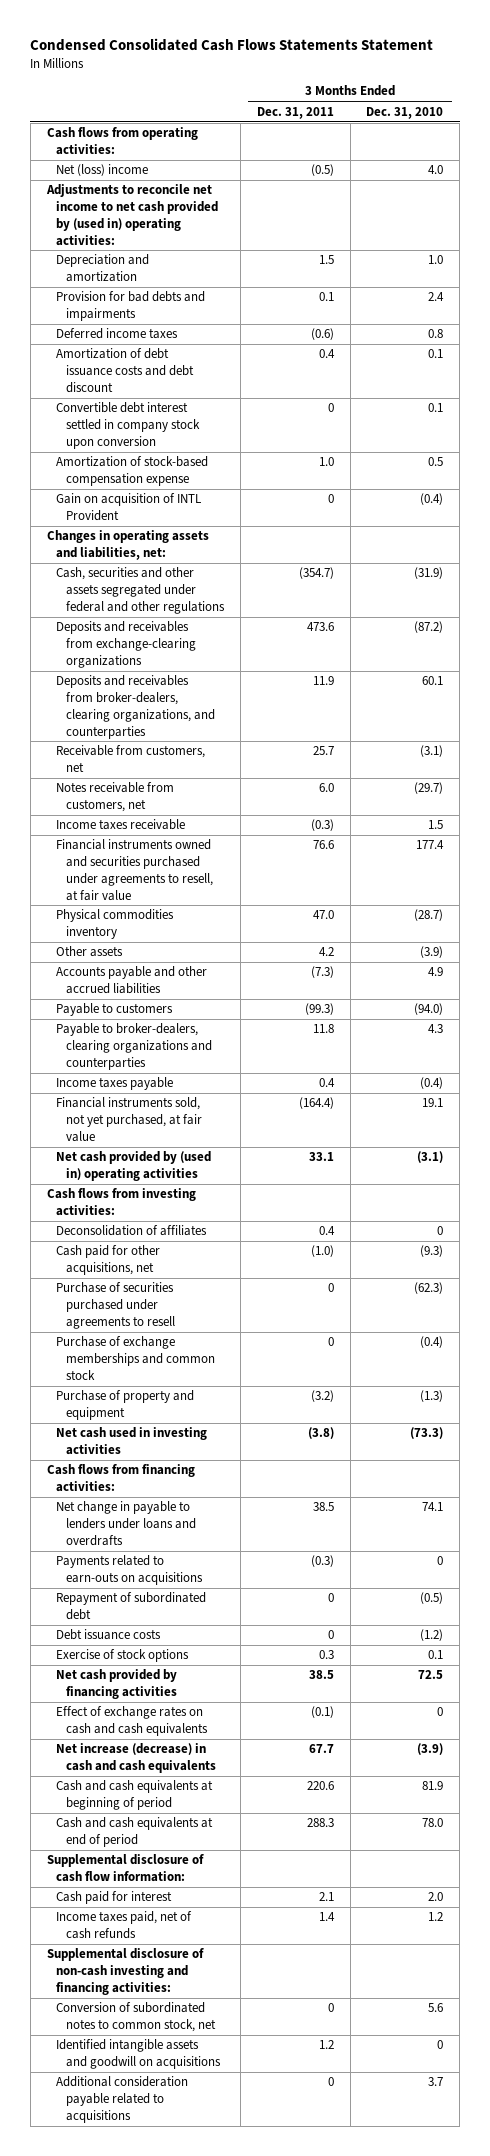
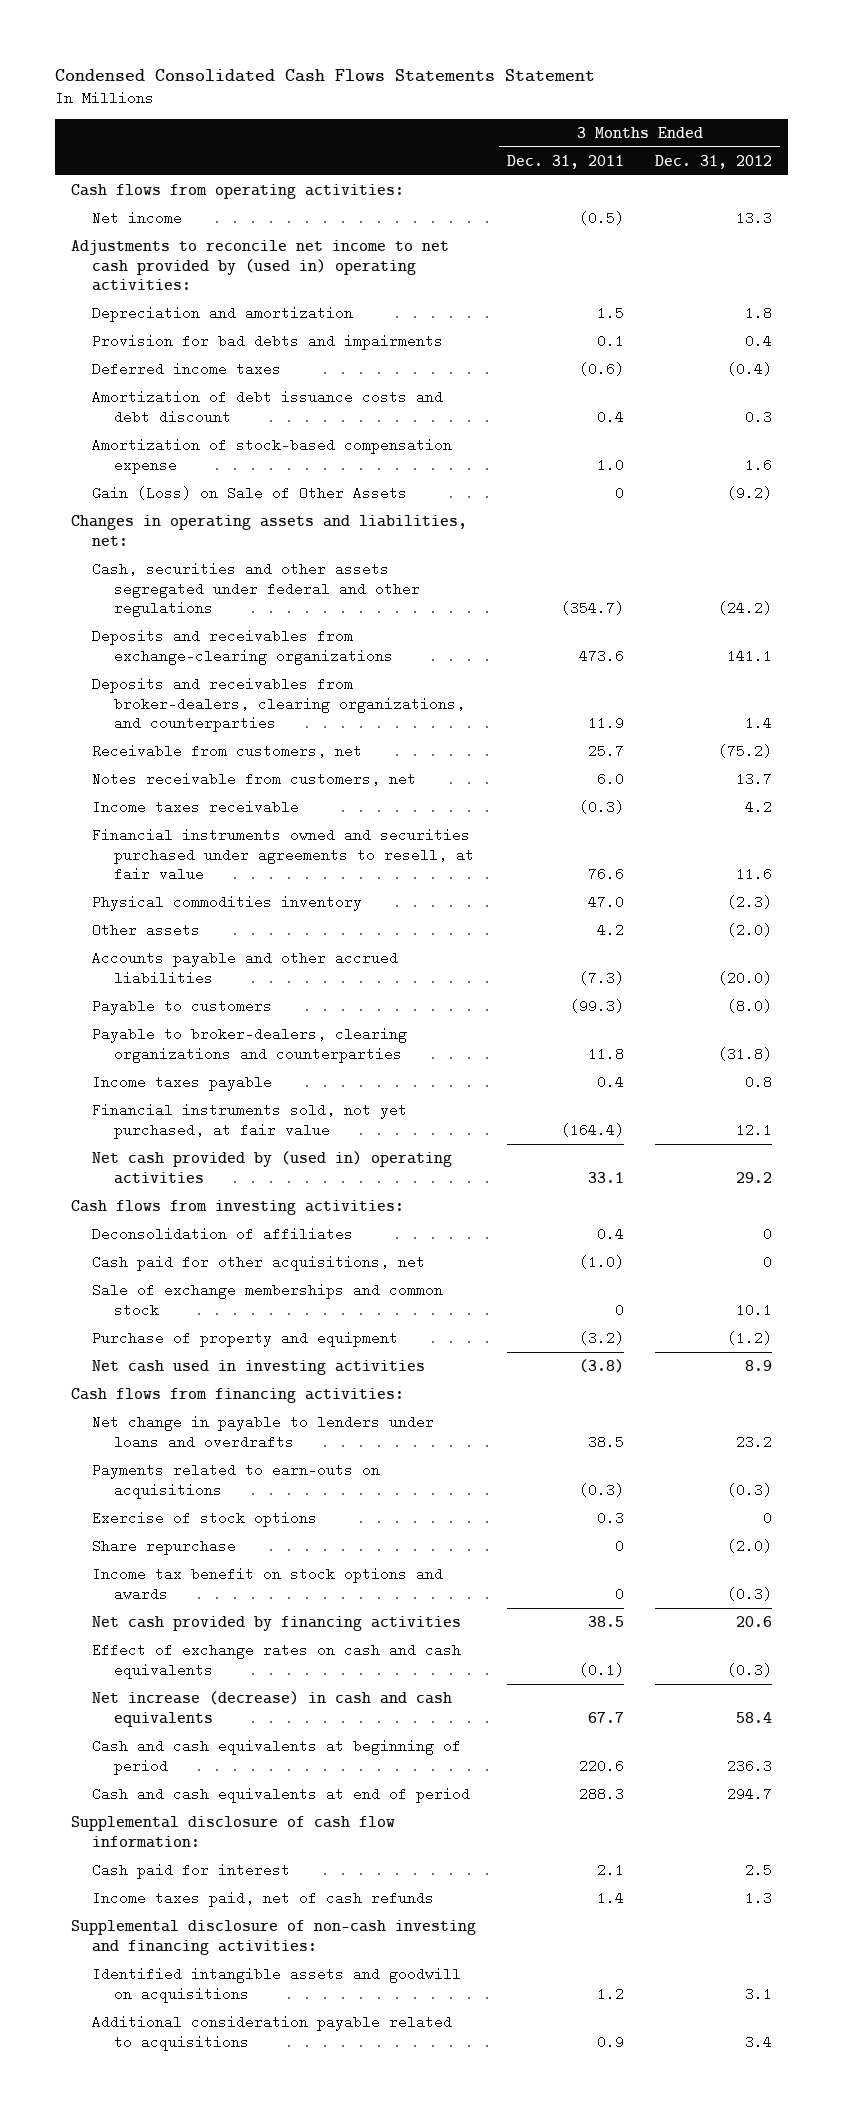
- | 3 Months Ended Dec. 31, 2011 | 3 Months Ended Dec. 31, 2010
+ | 3 Months Ended Dec. 31, 2011 | 3 Months Ended Dec. 31, 2012
- Net (loss) income | (0.5) | 4.0
+ Net income | (0.5) | 13.3
- Convertible debt interest settled in company stock upon conversion | 0 | 0.1
- Gain on acquisition of INTL Provident | 0 | (0.4)
+ Gain (Loss) on Sale of Other Assets | 0 | (9.2)
- Purchase of securities purchased under agreements to resell | 0 | (62.3)
- Purchase of exchange memberships and common stock | 0 | (0.4)
+ Sale of exchange memberships and common stock | 0 | 10.1
- Repayment of subordinated debt | 0 | (0.5)
- Debt issuance costs | 0 | (1.2)
+ Share repurchase | 0 | (2.0)
+ Income tax benefit on stock options and awards | 0 | (0.3)
- Conversion of subordinated notes to common stock, net | 0 | 5.6
- Additional consideration payable related to acquisitions | 0 | 3.7
+ Additional consideration payable related to acquisitions | 0.9 | 3.4

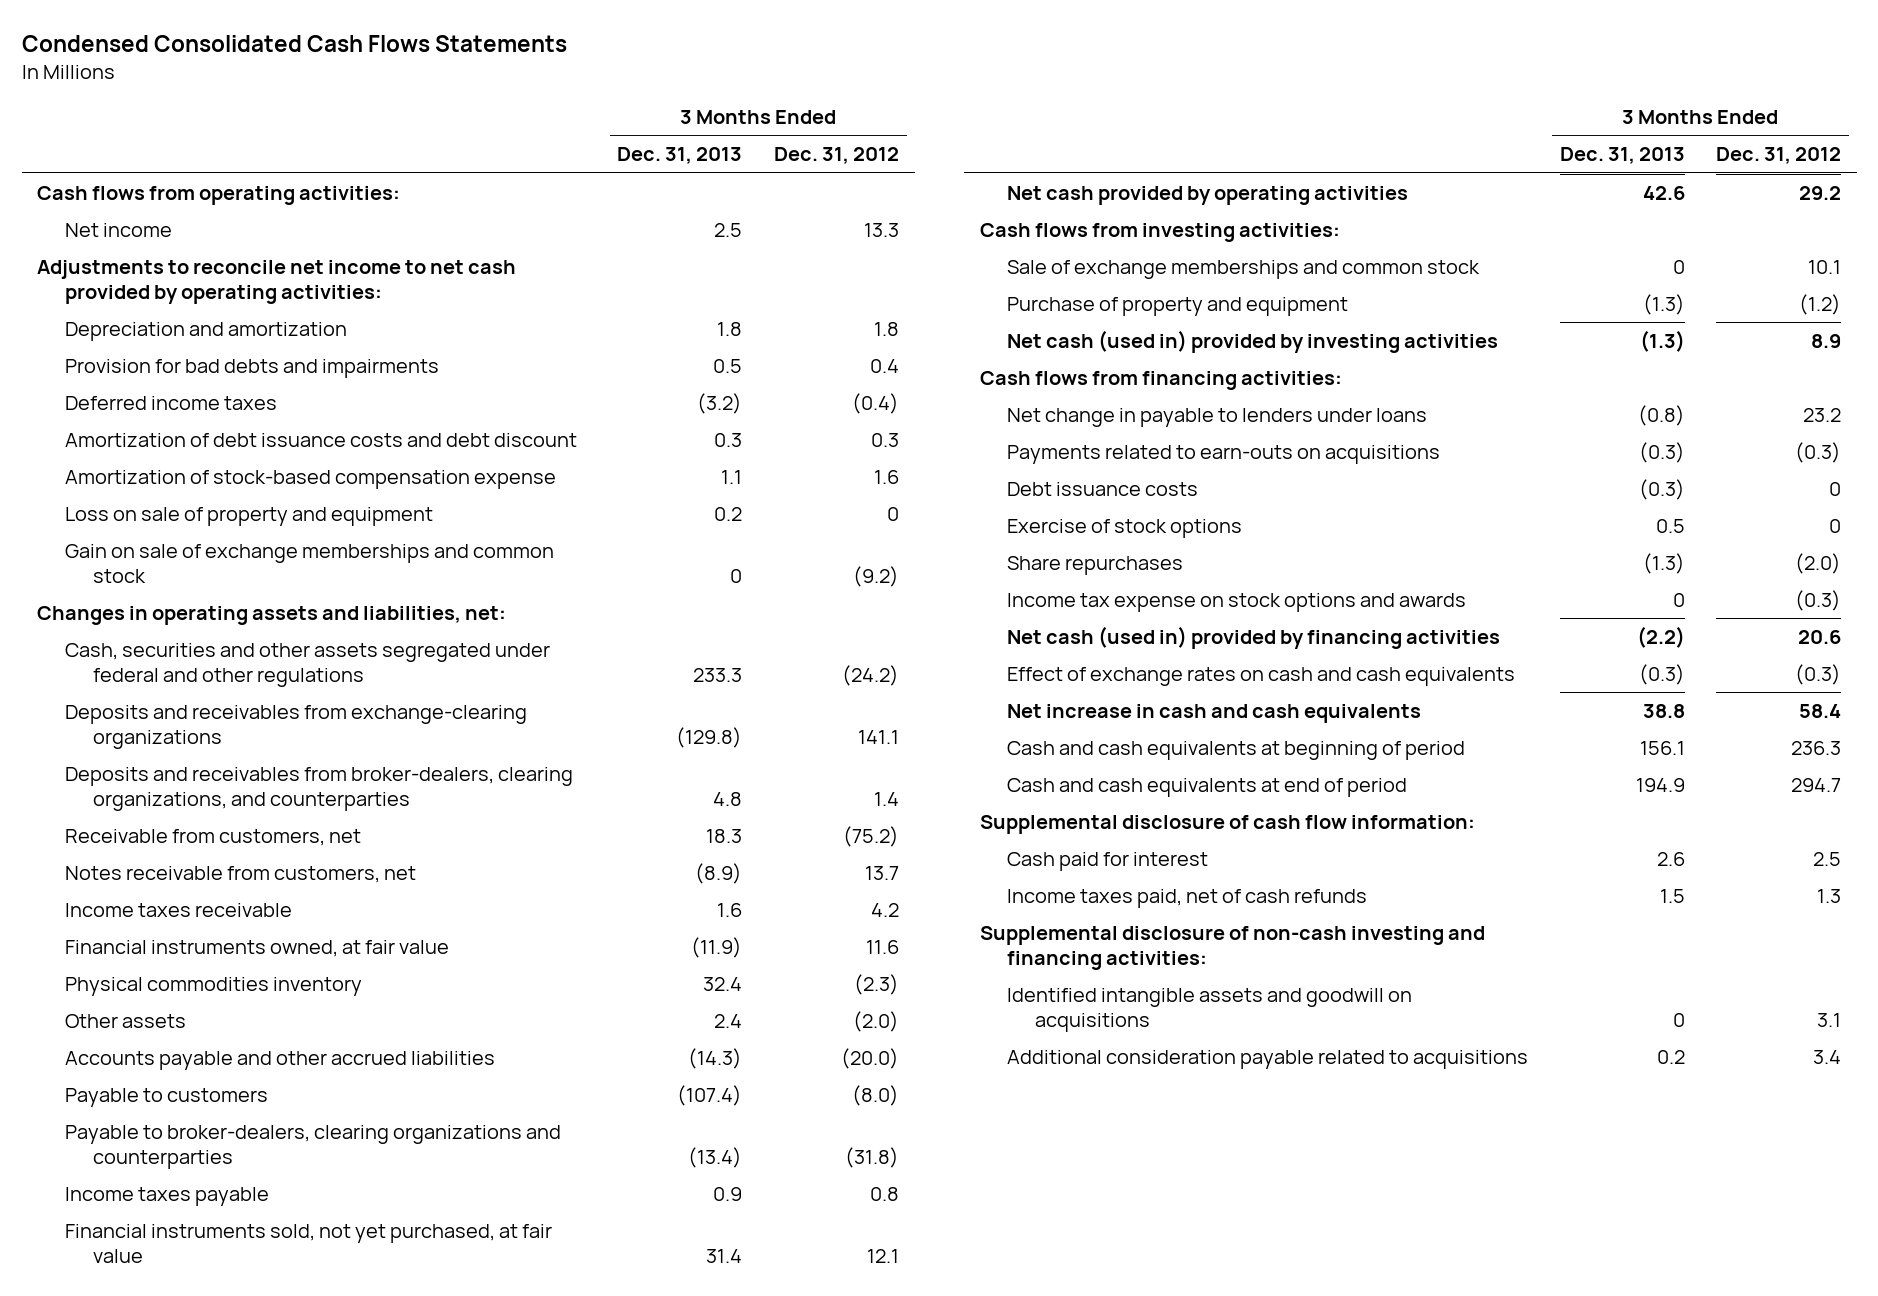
- Condensed Consolidated Cash Flows Statements Statement
+ Condensed Consolidated Cash Flows Statements
- | 3 Months Ended Dec. 31, 2011 | 3 Months Ended Dec. 31, 2012
+ | 3 Months Ended Dec. 31, 2013 | 3 Months Ended Dec. 31, 2012
- Adjustments to reconcile net income to net cash provided by (used in) operating activities:
+ Adjustments to reconcile net income to net cash provided by operating activities:
- Gain (Loss) on Sale of Other Assets | 0 | (9.2)
+ Loss on sale of property and equipment | 0.2 | 0
+ Gain on sale of exchange memberships and common stock | 0 | (9.2)
- Financial instruments owned and securities purchased under agreements to resell, at fair value | 76.6 | 11.6
+ Financial instruments owned, at fair value | (11.9) | 11.6
- Net cash provided by (used in) operating activities | 33.1 | 29.2
+ Net cash provided by operating activities | 42.6 | 29.2
- Deconsolidation of affiliates | 0.4 | 0
- Cash paid for other acquisitions, net | (1.0) | 0
- Net cash used in investing activities | (3.8) | 8.9
+ Net cash (used in) provided by investing activities | (1.3) | 8.9
- Net change in payable to lenders under loans and overdrafts | 38.5 | 23.2
+ Net change in payable to lenders under loans | (0.8) | 23.2
+ Debt issuance costs | (0.3) | 0
- Share repurchase | 0 | (2.0)
- Income tax benefit on stock options and awards | 0 | (0.3)
- Net cash provided by financing activities | 38.5 | 20.6
+ Share repurchases | (1.3) | (2.0)
+ Income tax expense on stock options and awards | 0 | (0.3)
+ Net cash (used in) provided by financing activities | (2.2) | 20.6
- Net increase (decrease) in cash and cash equivalents | 67.7 | 58.4
+ Net increase in cash and cash equivalents | 38.8 | 58.4

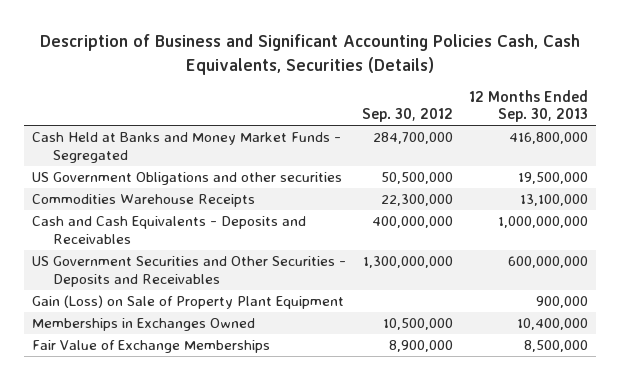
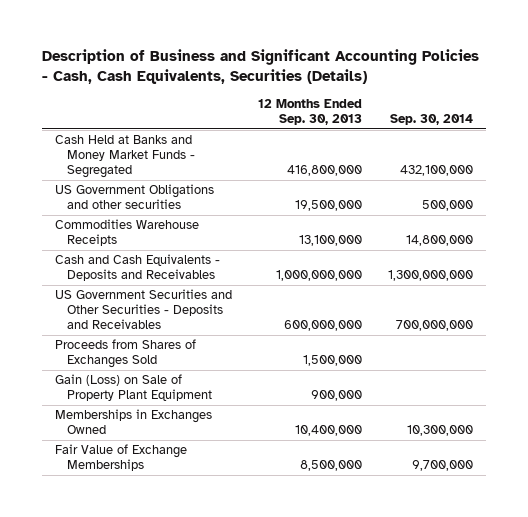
- Description of Business and Significant Accounting Policies Cash, Cash Equivalents, Securities (Details)
+ Description of Business and Significant Accounting Policies - Cash, Cash Equivalents, Securities (Details)
- | Sep. 30, 2012 | 12 Months Ended Sep. 30, 2013
+ | 12 Months Ended Sep. 30, 2013 | Sep. 30, 2014
+ Proceeds from Shares of Exchanges Sold | 1,500,000 |

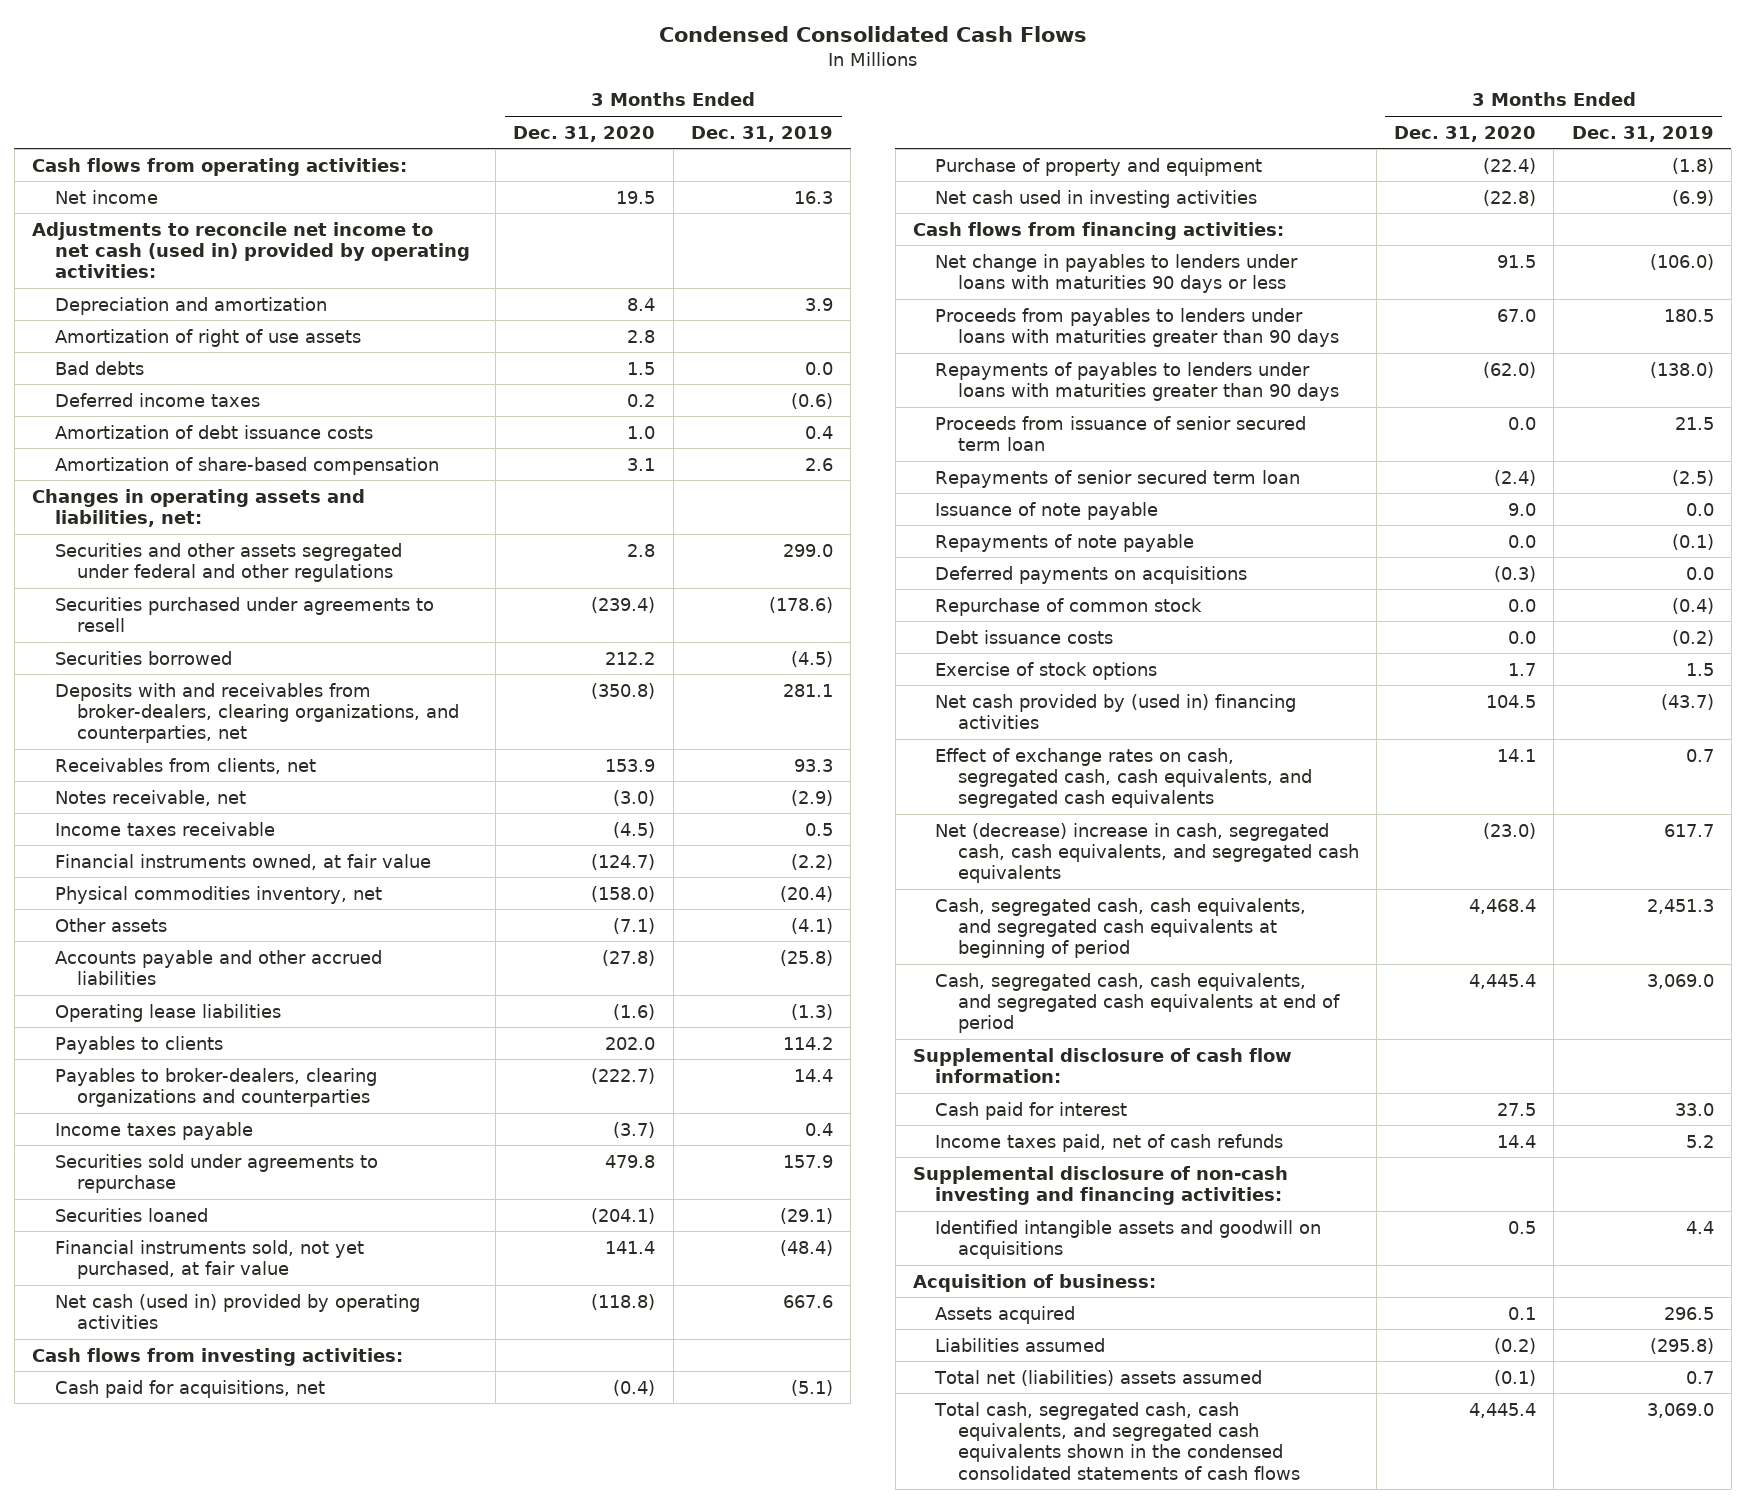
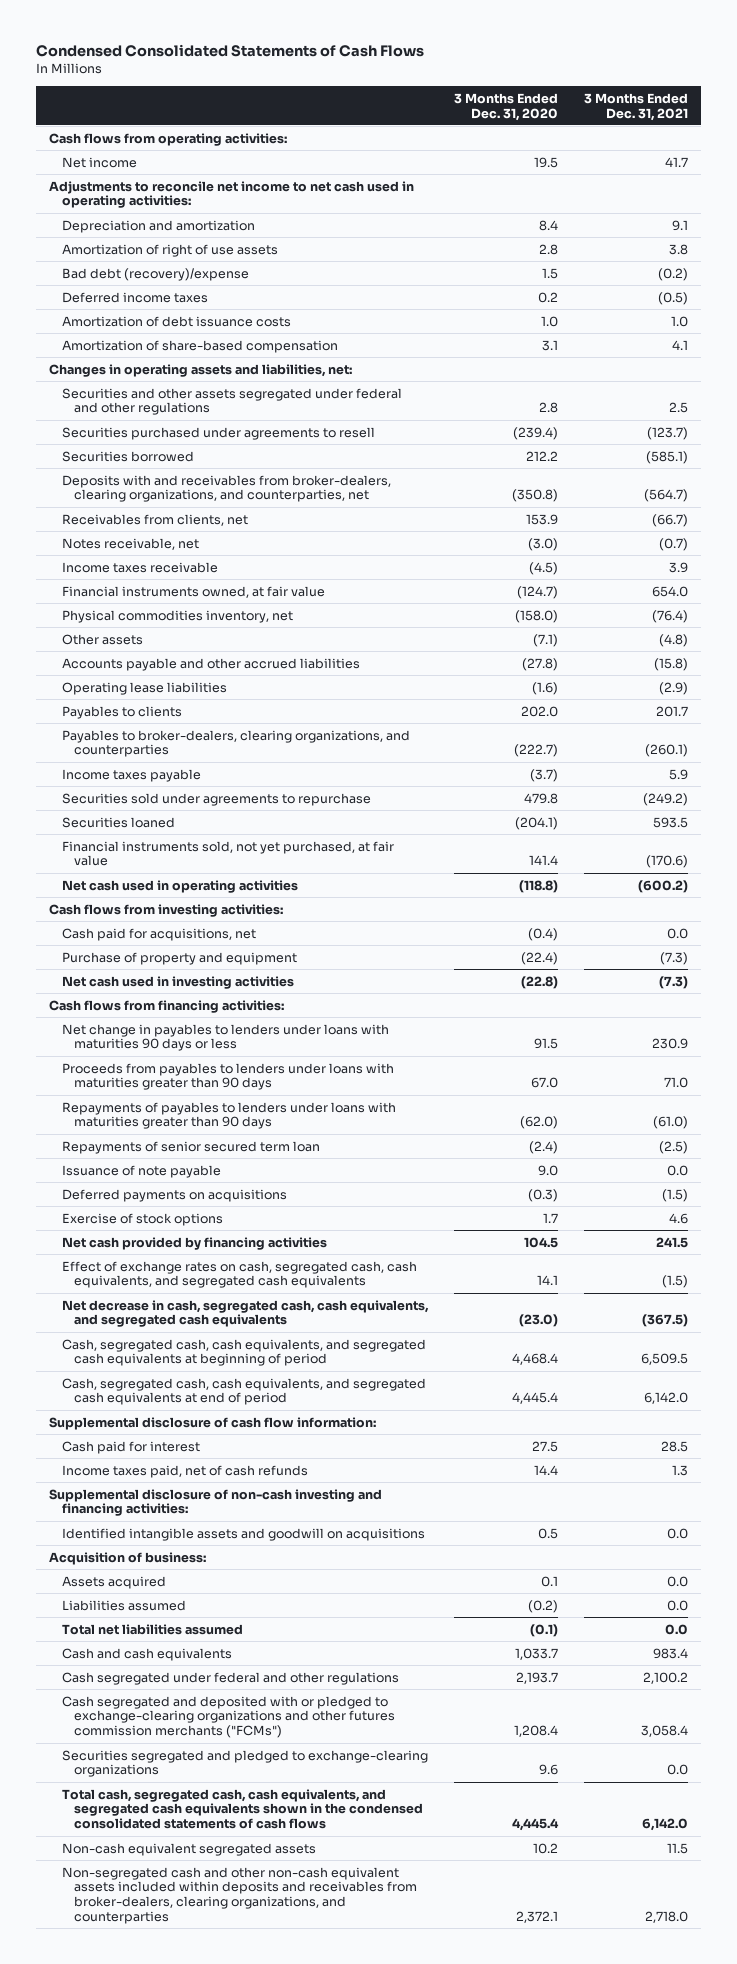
- Condensed Consolidated Cash Flows
+ Condensed Consolidated Statements of Cash Flows
- | 3 Months Ended Dec. 31, 2020 | 3 Months Ended Dec. 31, 2019
+ | 3 Months Ended Dec. 31, 2020 | 3 Months Ended Dec. 31, 2021
- Adjustments to reconcile net income to net cash (used in) provided by operating activities:
+ Adjustments to reconcile net income to net cash used in operating activities:
- Bad debts | 1.5 | 0.0
+ Bad debt (recovery)/expense | 1.5 | (0.2)
- Payables to broker-dealers, clearing organizations and counterparties | (222.7) | 14.4
+ Payables to broker-dealers, clearing organizations, and counterparties | (222.7) | (260.1)
- Net cash (used in) provided by operating activities | (118.8) | 667.6
+ Net cash used in operating activities | (118.8) | (600.2)
- Proceeds from issuance of senior secured term loan | 0.0 | 21.5
- Repayments of note payable | 0.0 | (0.1)
- Repurchase of common stock | 0.0 | (0.4)
- Debt issuance costs | 0.0 | (0.2)
- Net cash provided by (used in) financing activities | 104.5 | (43.7)
+ Net cash provided by financing activities | 104.5 | 241.5
- Net (decrease) increase in cash, segregated cash, cash equivalents, and segregated cash equivalents | (23.0) | 617.7
+ Net decrease in cash, segregated cash, cash equivalents, and segregated cash equivalents | (23.0) | (367.5)
- Total net (liabilities) assets assumed | (0.1) | 0.7
+ Total net liabilities assumed | (0.1) | 0.0
+ Cash and cash equivalents | 1,033.7 | 983.4
+ Cash segregated under federal and other regulations | 2,193.7 | 2,100.2
+ Cash segregated and deposited with or pledged to exchange-clearing organizations and other futures commission merchants ("FCMs") | 1,208.4 | 3,058.4
+ Securities segregated and pledged to exchange-clearing organizations | 9.6 | 0.0
+ Non-cash equivalent segregated assets | 10.2 | 11.5
+ Non-segregated cash and other non-cash equivalent assets included within deposits and receivables from broker-dealers, clearing organizations, and counterparties | 2,372.1 | 2,718.0

